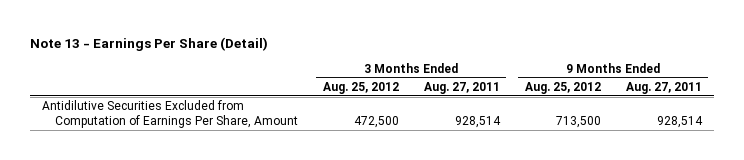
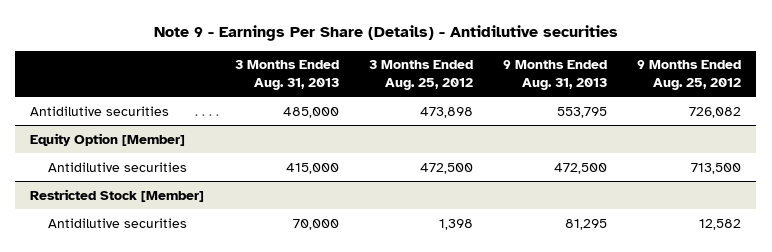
- Note 13 - Earnings Per Share (Detail)
+ Note 9 - Earnings Per Share (Details) - Antidilutive securities
- | 3 Months Ended Aug. 25, 2012 | 3 Months Ended Aug. 27, 2011 | 9 Months Ended Aug. 25, 2012 | 9 Months Ended Aug. 27, 2011
+ | 3 Months Ended Aug. 31, 2013 | 3 Months Ended Aug. 25, 2012 | 9 Months Ended Aug. 31, 2013 | 9 Months Ended Aug. 25, 2012
- Antidilutive Securities Excluded from Computation of Earnings Per Share, Amount | 472,500 | 928,514 | 713,500 | 928,514
+ Antidilutive securities | 485,000 | 473,898 | 553,795 | 726,082
+ Equity Option [Member]
+ Antidilutive securities | 415,000 | 472,500 | 472,500 | 713,500
+ Restricted Stock [Member]
+ Antidilutive securities | 70,000 | 1,398 | 81,295 | 12,582

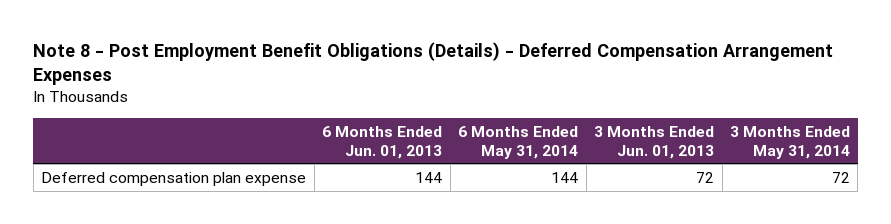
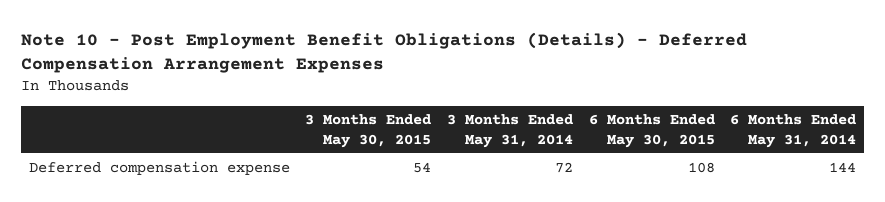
- Note 8 - Post Employment Benefit Obligations (Details) - Deferred Compensation Arrangement Expenses
+ Note 10 - Post Employment Benefit Obligations (Details) - Deferred Compensation Arrangement Expenses
- | 6 Months Ended Jun. 01, 2013 | 6 Months Ended May 31, 2014 | 3 Months Ended Jun. 01, 2013 | 3 Months Ended May 31, 2014
+ | 3 Months Ended May 30, 2015 | 3 Months Ended May 31, 2014 | 6 Months Ended May 30, 2015 | 6 Months Ended May 31, 2014
- Deferred compensation plan expense | 144 | 144 | 72 | 72
+ Deferred compensation expense | 54 | 72 | 108 | 144

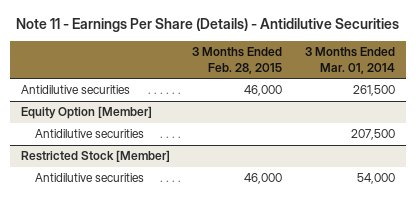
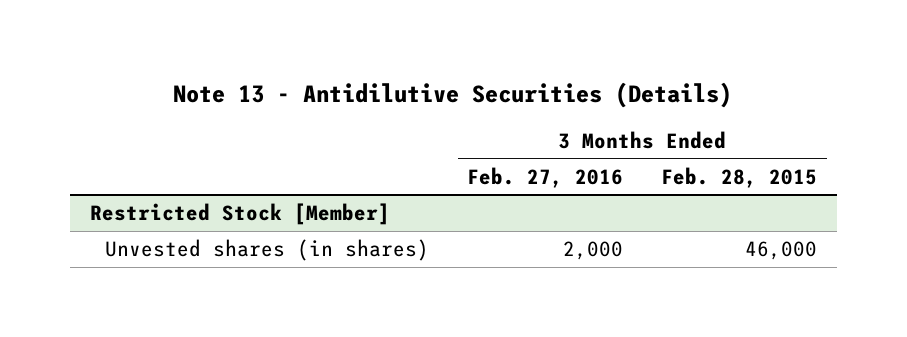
- Note 11 - Earnings Per Share (Details) - Antidilutive Securities
+ Note 13 - Antidilutive Securities (Details)
- | 3 Months Ended Feb. 28, 2015 | 3 Months Ended Mar. 01, 2014
+ | 3 Months Ended Feb. 27, 2016 | 3 Months Ended Feb. 28, 2015
- Antidilutive securities | 46,000 | 261,500
- Equity Option [Member]
- Antidilutive securities | | 207,500
@ Restricted Stock [Member]
- Antidilutive securities | 46,000 | 54,000
+ Unvested shares (in shares) | 2,000 | 46,000

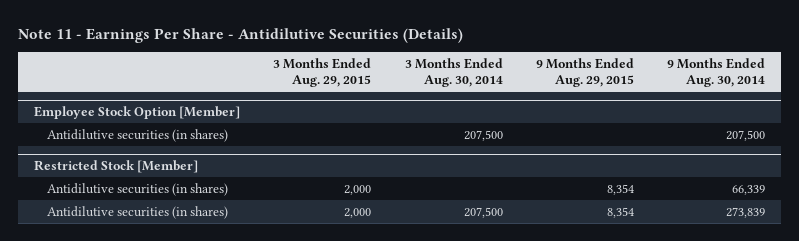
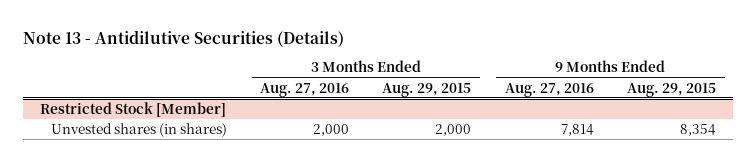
- Note 11 - Earnings Per Share - Antidilutive Securities (Details)
+ Note 13 - Antidilutive Securities (Details)
- | 3 Months Ended Aug. 29, 2015 | 3 Months Ended Aug. 30, 2014 | 9 Months Ended Aug. 29, 2015 | 9 Months Ended Aug. 30, 2014
+ | 3 Months Ended Aug. 27, 2016 | 3 Months Ended Aug. 29, 2015 | 9 Months Ended Aug. 27, 2016 | 9 Months Ended Aug. 29, 2015
- Employee Stock Option [Member]
- Antidilutive securities (in shares) | | 207,500 | | 207,500
@ Restricted Stock [Member]
- Antidilutive securities (in shares) | 2,000 | | 8,354 | 66,339
- Antidilutive securities (in shares) | 2,000 | 207,500 | 8,354 | 273,839
+ Unvested shares (in shares) | 2,000 | 2,000 | 7,814 | 8,354

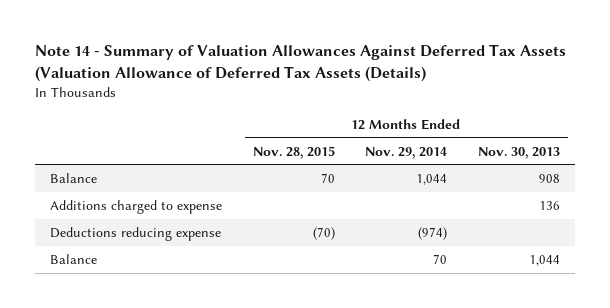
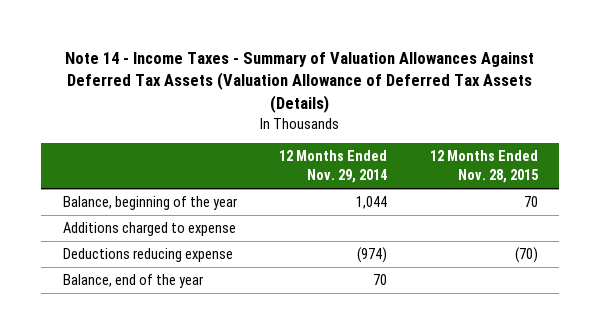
- Note 14 - Summary of Valuation Allowances Against Deferred Tax Assets (Valuation Allowance of Deferred Tax Assets (Details)
+ Note 14 - Income Taxes - Summary of Valuation Allowances Against Deferred Tax Assets (Valuation Allowance of Deferred Tax Assets (Details)
- | 12 Months Ended Nov. 28, 2015 | 12 Months Ended Nov. 29, 2014 | 12 Months Ended Nov. 30, 2013
+ | 12 Months Ended Nov. 29, 2014 | 12 Months Ended Nov. 28, 2015
- Balance | 70 | 1,044 | 908
+ Balance, beginning of the year | 1,044 | 70
- Balance | | 70 | 1,044
+ Balance, end of the year | 70 |

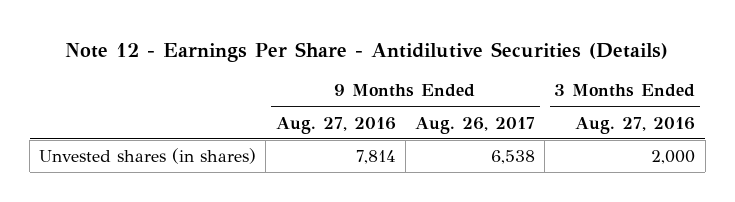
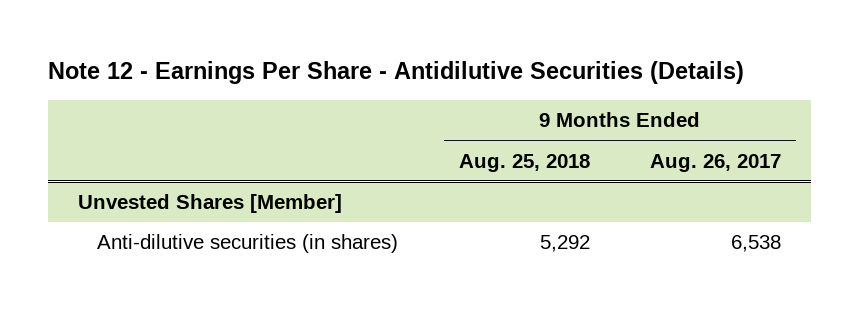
- | 9 Months Ended Aug. 27, 2016 | 9 Months Ended Aug. 26, 2017 | 3 Months Ended Aug. 27, 2016
+ | 9 Months Ended Aug. 25, 2018 | 9 Months Ended Aug. 26, 2017
- Unvested shares (in shares) | 7,814 | 6,538 | 2,000
+ Unvested Shares [Member]
+ Anti-dilutive securities (in shares) | 5,292 | 6,538

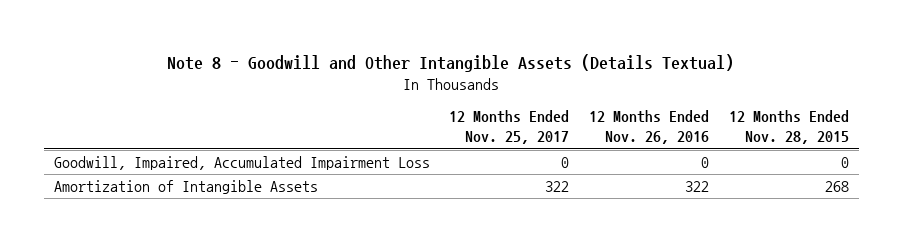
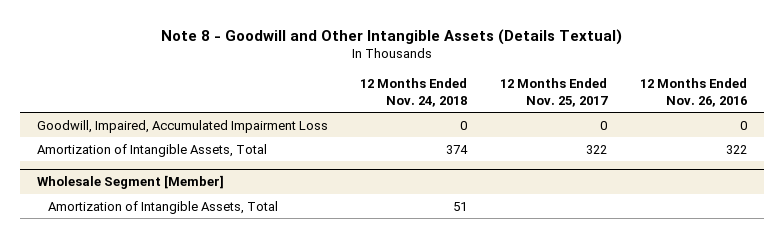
- | 12 Months Ended Nov. 25, 2017 | 12 Months Ended Nov. 26, 2016 | 12 Months Ended Nov. 28, 2015
+ | 12 Months Ended Nov. 24, 2018 | 12 Months Ended Nov. 25, 2017 | 12 Months Ended Nov. 26, 2016
- Amortization of Intangible Assets | 322 | 322 | 268
+ Amortization of Intangible Assets, Total | 374 | 322 | 322
+ Wholesale Segment [Member]
+ Amortization of Intangible Assets, Total | 51 | |

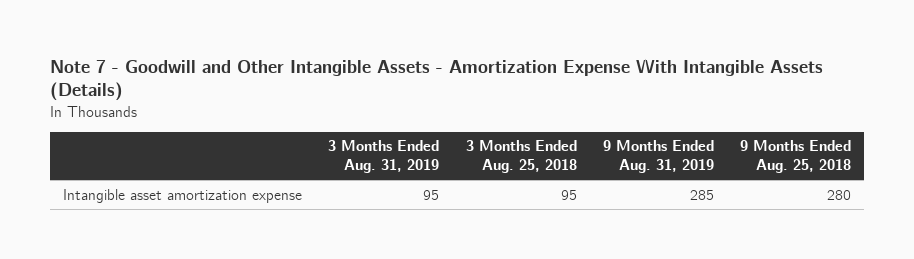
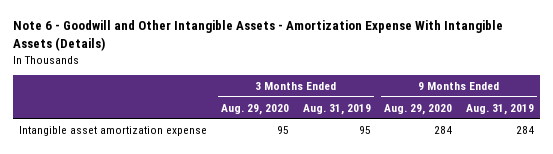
- Note 7 - Goodwill and Other Intangible Assets - Amortization Expense With Intangible Assets (Details)
+ Note 6 - Goodwill and Other Intangible Assets - Amortization Expense With Intangible Assets (Details)
- | 3 Months Ended Aug. 31, 2019 | 3 Months Ended Aug. 25, 2018 | 9 Months Ended Aug. 31, 2019 | 9 Months Ended Aug. 25, 2018
+ | 3 Months Ended Aug. 29, 2020 | 3 Months Ended Aug. 31, 2019 | 9 Months Ended Aug. 29, 2020 | 9 Months Ended Aug. 31, 2019
- Intangible asset amortization expense | 95 | 95 | 285 | 280
+ Intangible asset amortization expense | 95 | 95 | 284 | 284

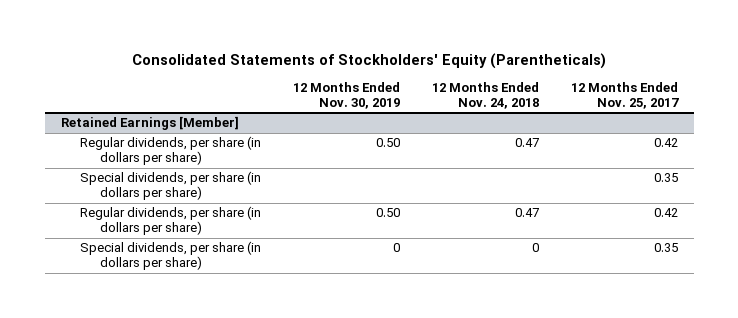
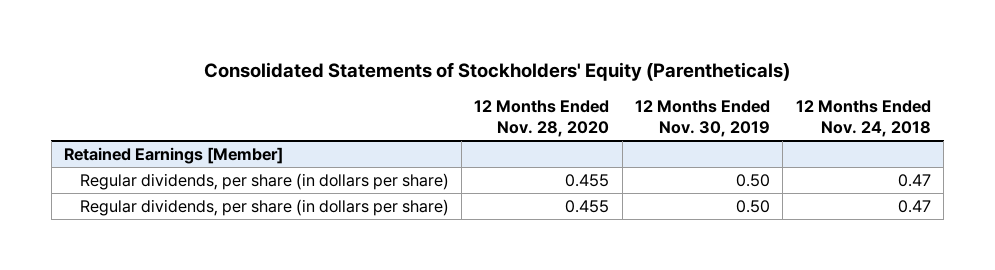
- | 12 Months Ended Nov. 30, 2019 | 12 Months Ended Nov. 24, 2018 | 12 Months Ended Nov. 25, 2017
+ | 12 Months Ended Nov. 28, 2020 | 12 Months Ended Nov. 30, 2019 | 12 Months Ended Nov. 24, 2018
@ Retained Earnings [Member]
- Special dividends, per share (in dollars per share) | | | 0.35
- Special dividends, per share (in dollars per share) | 0 | 0 | 0.35

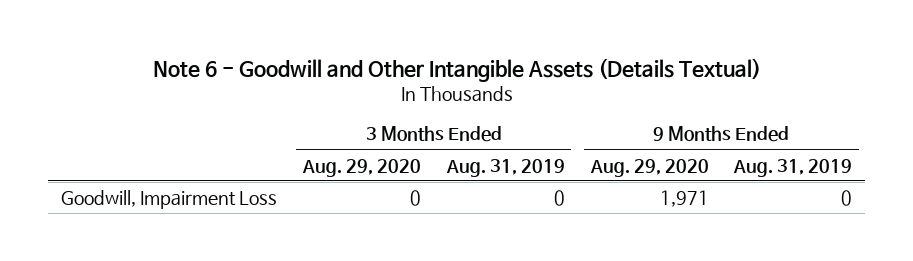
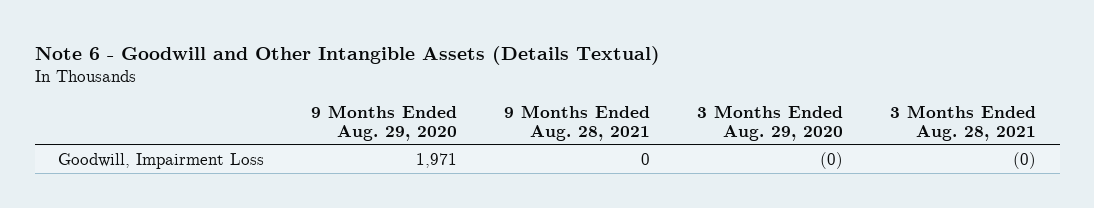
- | 3 Months Ended Aug. 29, 2020 | 3 Months Ended Aug. 31, 2019 | 9 Months Ended Aug. 29, 2020 | 9 Months Ended Aug. 31, 2019
+ | 9 Months Ended Aug. 29, 2020 | 9 Months Ended Aug. 28, 2021 | 3 Months Ended Aug. 29, 2020 | 3 Months Ended Aug. 28, 2021
- Goodwill, Impairment Loss | 0 | 0 | 1,971 | 0
+ Goodwill, Impairment Loss | 1,971 | 0 | (0) | (0)

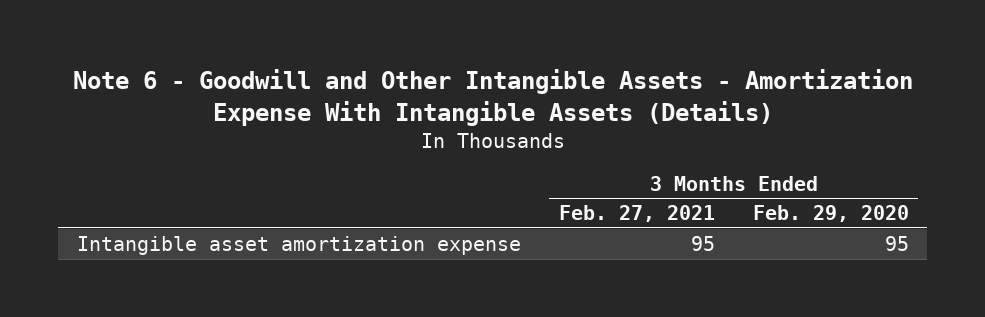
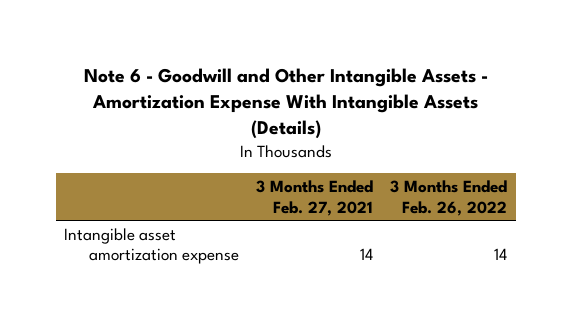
- | 3 Months Ended Feb. 27, 2021 | 3 Months Ended Feb. 29, 2020
+ | 3 Months Ended Feb. 27, 2021 | 3 Months Ended Feb. 26, 2022
- Intangible asset amortization expense | 95 | 95
+ Intangible asset amortization expense | 14 | 14

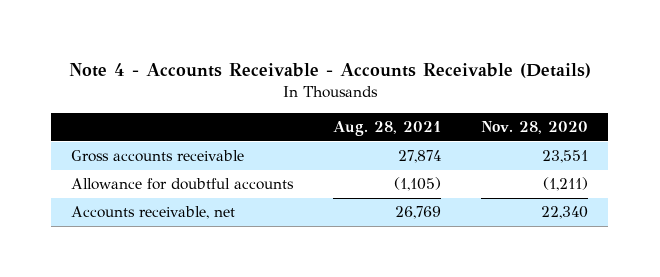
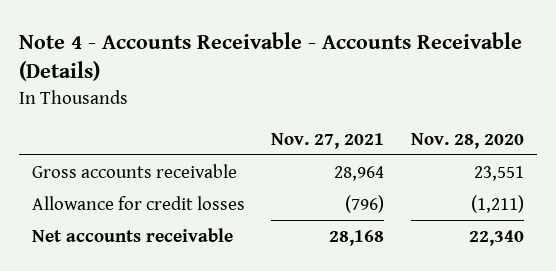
- | Aug. 28, 2021 | Nov. 28, 2020
+ | Nov. 27, 2021 | Nov. 28, 2020
- Allowance for doubtful accounts | (1,105) | (1,211)
- Accounts receivable, net | 26,769 | 22,340
+ Allowance for credit losses | (796) | (1,211)
+ Net accounts receivable | 28,168 | 22,340

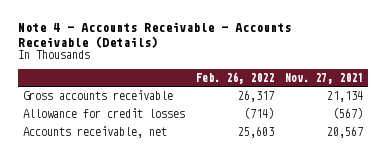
- | Nov. 27, 2021 | Nov. 28, 2020
+ | Feb. 26, 2022 | Nov. 27, 2021
- Gross accounts receivable | 28,964 | 23,551
- Allowance for credit losses | (796) | (1,211)
- Net accounts receivable | 28,168 | 22,340
+ Gross accounts receivable | 26,317 | 21,134
+ Allowance for credit losses | (714) | (567)
+ Accounts receivable, net | 25,603 | 20,567

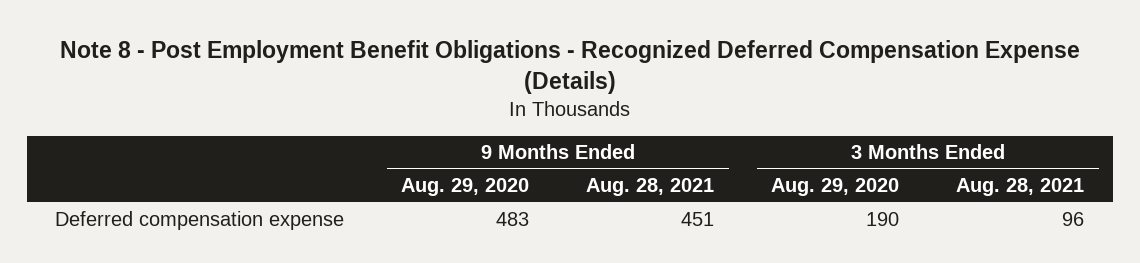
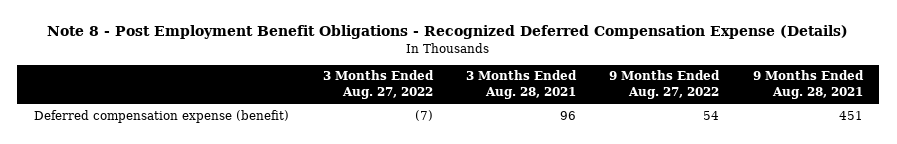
- | 9 Months Ended Aug. 29, 2020 | 9 Months Ended Aug. 28, 2021 | 3 Months Ended Aug. 29, 2020 | 3 Months Ended Aug. 28, 2021
+ | 3 Months Ended Aug. 27, 2022 | 3 Months Ended Aug. 28, 2021 | 9 Months Ended Aug. 27, 2022 | 9 Months Ended Aug. 28, 2021
- Deferred compensation expense | 483 | 451 | 190 | 96
+ Deferred compensation expense (benefit) | (7) | 96 | 54 | 451

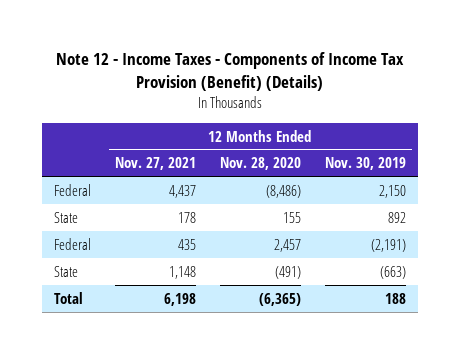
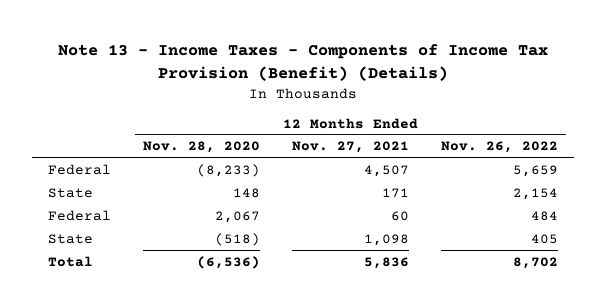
- Note 12 - Income Taxes - Components of Income Tax Provision (Benefit) (Details)
+ Note 13 - Income Taxes - Components of Income Tax Provision (Benefit) (Details)
- | 12 Months Ended Nov. 27, 2021 | 12 Months Ended Nov. 28, 2020 | 12 Months Ended Nov. 30, 2019
+ | 12 Months Ended Nov. 28, 2020 | 12 Months Ended Nov. 27, 2021 | 12 Months Ended Nov. 26, 2022
- Federal | 4,437 | (8,486) | 2,150
- State | 178 | 155 | 892
- Federal | 435 | 2,457 | (2,191)
- State | 1,148 | (491) | (663)
- Total | 6,198 | (6,365) | 188
+ Federal | (8,233) | 4,507 | 5,659
+ State | 148 | 171 | 2,154
+ Federal | 2,067 | 60 | 484
+ State | (518) | 1,098 | 405
+ Total | (6,536) | 5,836 | 8,702

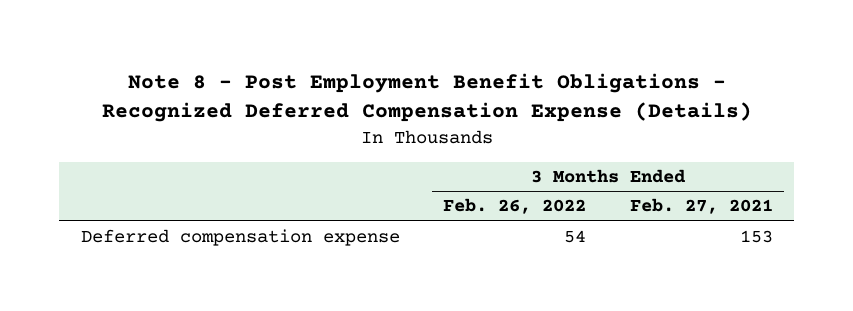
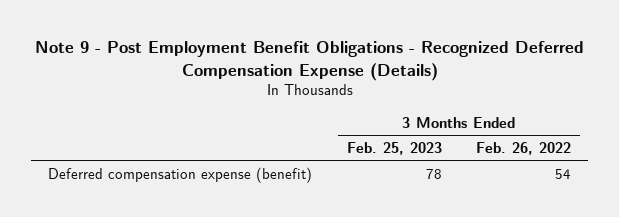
- Note 8 - Post Employment Benefit Obligations - Recognized Deferred Compensation Expense (Details)
+ Note 9 - Post Employment Benefit Obligations - Recognized Deferred Compensation Expense (Details)
- | 3 Months Ended Feb. 26, 2022 | 3 Months Ended Feb. 27, 2021
+ | 3 Months Ended Feb. 25, 2023 | 3 Months Ended Feb. 26, 2022
- Deferred compensation expense | 54 | 153
+ Deferred compensation expense (benefit) | 78 | 54

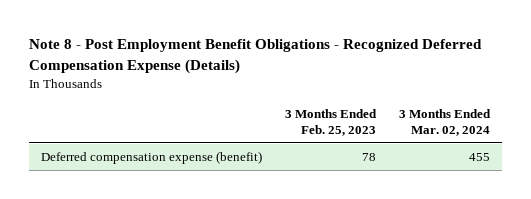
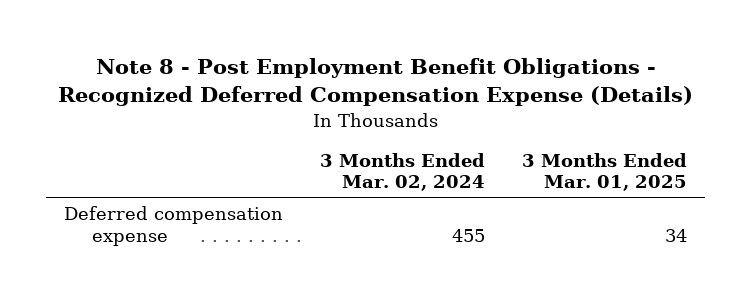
- | 3 Months Ended Feb. 25, 2023 | 3 Months Ended Mar. 02, 2024
+ | 3 Months Ended Mar. 02, 2024 | 3 Months Ended Mar. 01, 2025
- Deferred compensation expense (benefit) | 78 | 455
+ Deferred compensation expense | 455 | 34

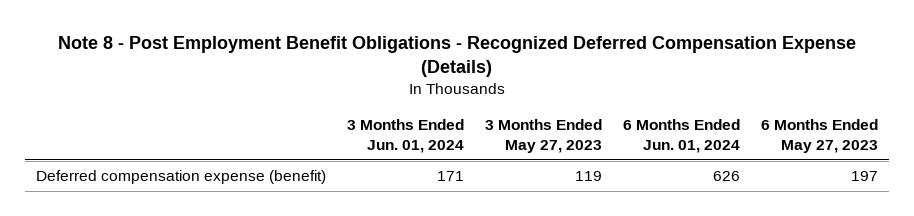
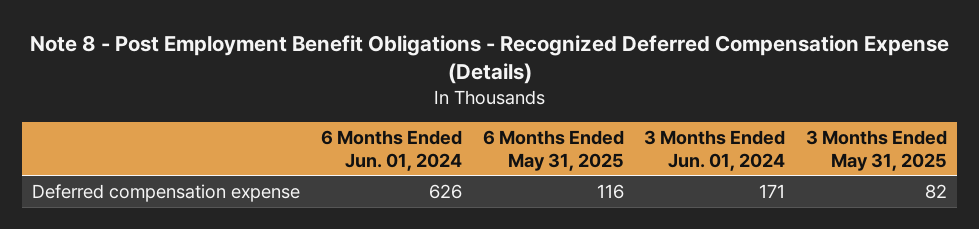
- | 3 Months Ended Jun. 01, 2024 | 3 Months Ended May 27, 2023 | 6 Months Ended Jun. 01, 2024 | 6 Months Ended May 27, 2023
+ | 6 Months Ended Jun. 01, 2024 | 6 Months Ended May 31, 2025 | 3 Months Ended Jun. 01, 2024 | 3 Months Ended May 31, 2025
- Deferred compensation expense (benefit) | 171 | 119 | 626 | 197
+ Deferred compensation expense | 626 | 116 | 171 | 82

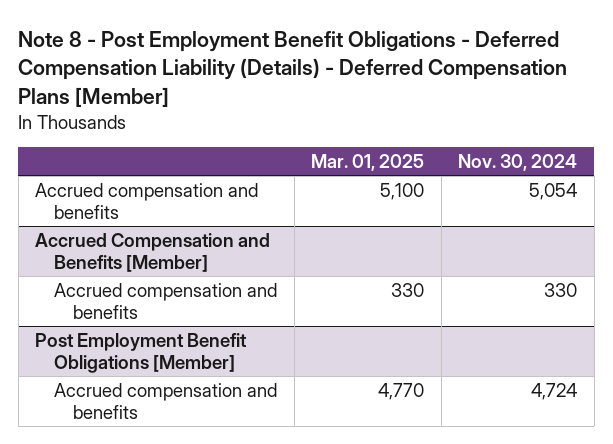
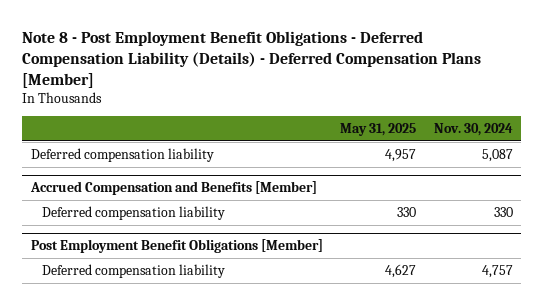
- | Mar. 01, 2025 | Nov. 30, 2024
+ | May 31, 2025 | Nov. 30, 2024
- Accrued compensation and benefits | 5,100 | 5,054
+ Deferred compensation liability | 4,957 | 5,087
@ Accrued Compensation and Benefits [Member]
- Accrued compensation and benefits | 330 | 330
+ Deferred compensation liability | 330 | 330
@ Post Employment Benefit Obligations [Member]
- Accrued compensation and benefits | 4,770 | 4,724
+ Deferred compensation liability | 4,627 | 4,757

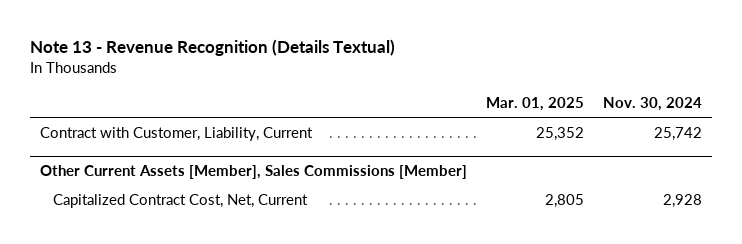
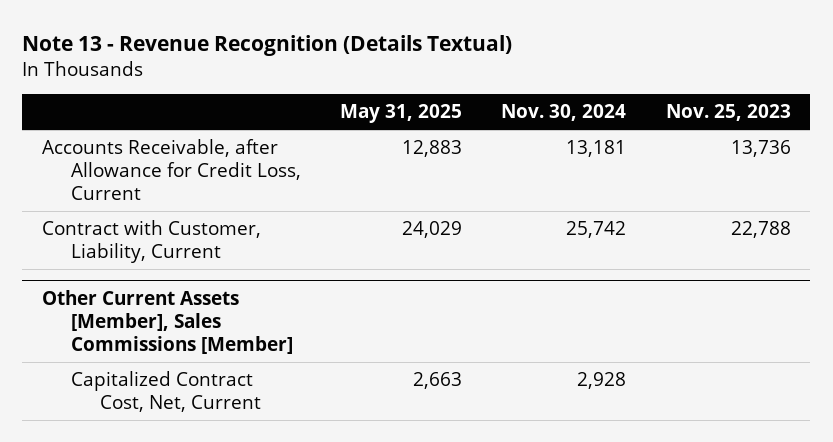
- | Mar. 01, 2025 | Nov. 30, 2024
+ | May 31, 2025 | Nov. 30, 2024 | Nov. 25, 2023
+ Accounts Receivable, after Allowance for Credit Loss, Current | 12,883 | 13,181 | 13,736

